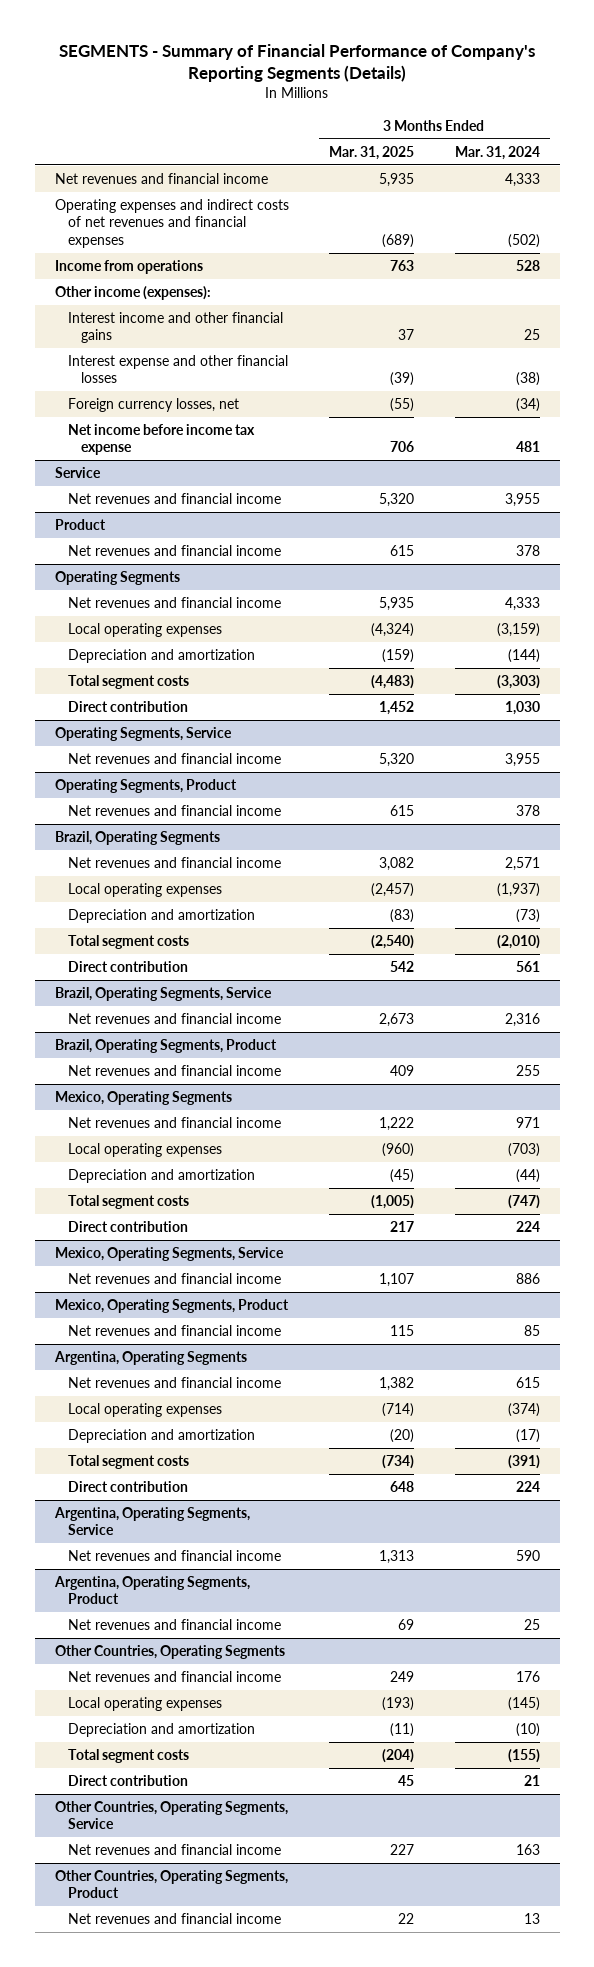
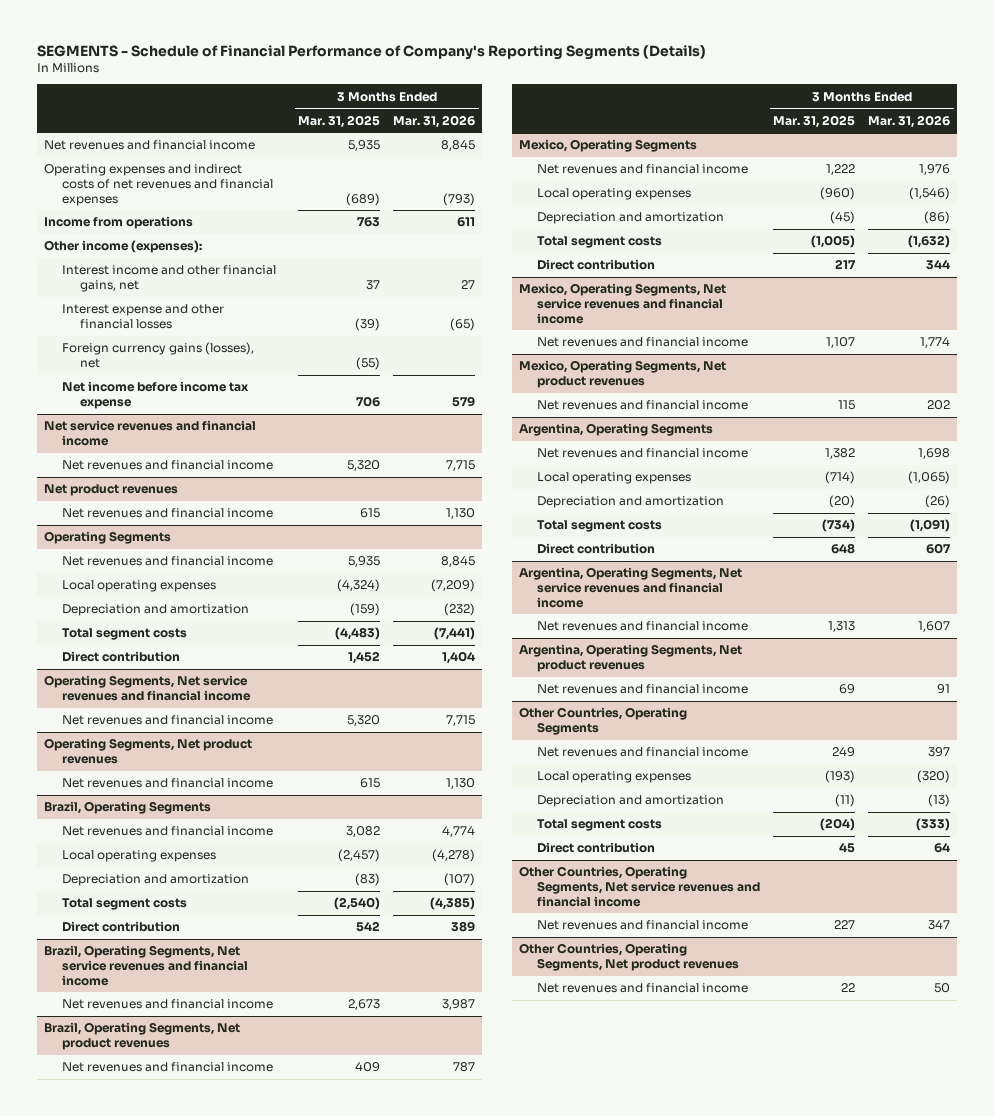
- SEGMENTS - Summary of Financial Performance of Company's Reporting Segments (Details)
+ SEGMENTS - Schedule of Financial Performance of Company's Reporting Segments (Details)
- | 3 Months Ended Mar. 31, 2025 | 3 Months Ended Mar. 31, 2024
+ | 3 Months Ended Mar. 31, 2025 | 3 Months Ended Mar. 31, 2026
- Interest income and other financial gains | 37 | 25
+ Interest income and other financial gains, net | 37 | 27
- Foreign currency losses, net | (55) | (34)
+ Foreign currency gains (losses), net | (55) |
- Service
+ Net service revenues and financial income
- Product
+ Net product revenues
- Operating Segments, Service
+ Operating Segments, Net service revenues and financial income
- Operating Segments, Product
+ Operating Segments, Net product revenues
- Brazil, Operating Segments, Service
+ Brazil, Operating Segments, Net service revenues and financial income
- Brazil, Operating Segments, Product
+ Brazil, Operating Segments, Net product revenues
- Mexico, Operating Segments, Service
+ Mexico, Operating Segments, Net service revenues and financial income
- Mexico, Operating Segments, Product
+ Mexico, Operating Segments, Net product revenues
- Argentina, Operating Segments, Service
+ Argentina, Operating Segments, Net service revenues and financial income
- Argentina, Operating Segments, Product
+ Argentina, Operating Segments, Net product revenues
- Other Countries, Operating Segments, Service
+ Other Countries, Operating Segments, Net service revenues and financial income
- Other Countries, Operating Segments, Product
+ Other Countries, Operating Segments, Net product revenues

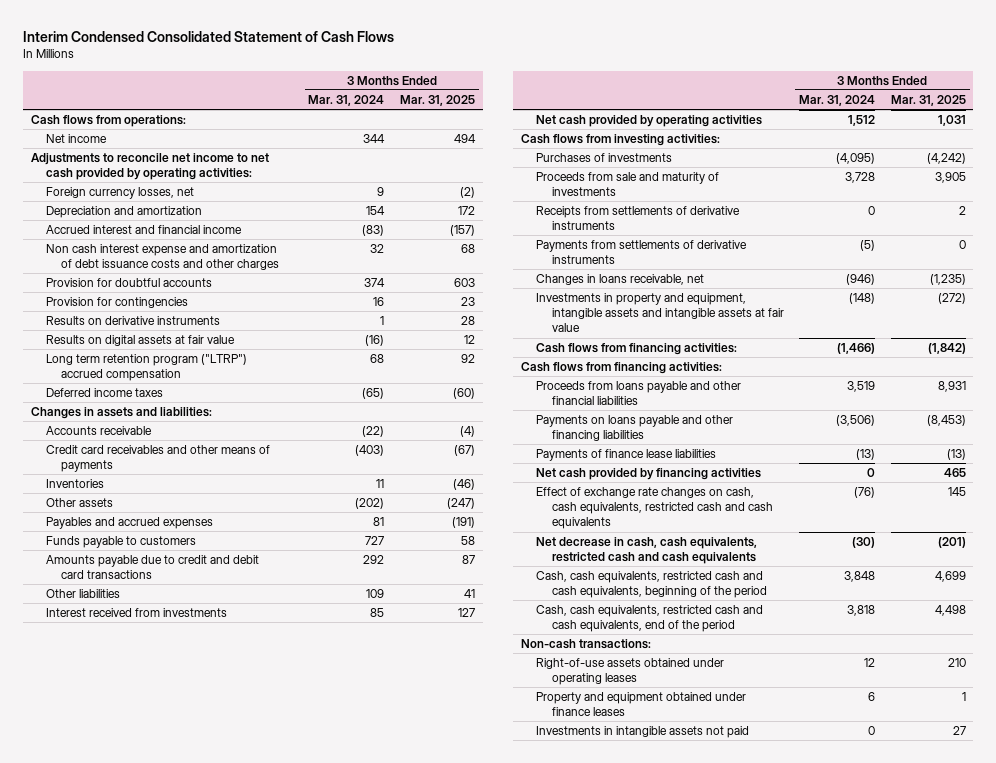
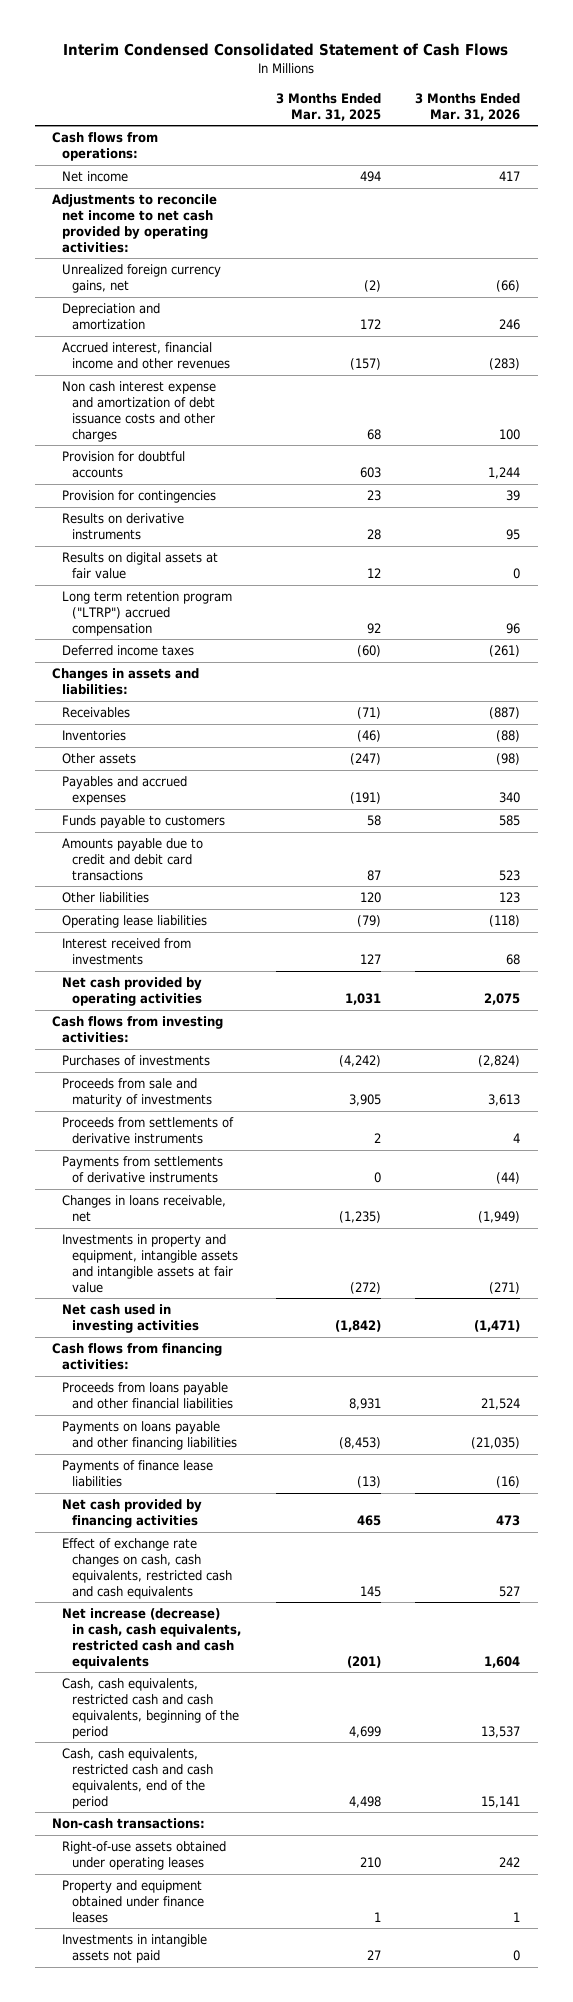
- | 3 Months Ended Mar. 31, 2024 | 3 Months Ended Mar. 31, 2025
+ | 3 Months Ended Mar. 31, 2025 | 3 Months Ended Mar. 31, 2026
- Foreign currency losses, net | 9 | (2)
+ Unrealized foreign currency gains, net | (2) | (66)
- Accrued interest and financial income | (83) | (157)
+ Accrued interest, financial income and other revenues | (157) | (283)
- Accounts receivable | (22) | (4)
- Credit card receivables and other means of payments | (403) | (67)
+ Receivables | (71) | (887)
- Other liabilities | 109 | 41
+ Other liabilities | 120 | 123
+ Operating lease liabilities | (79) | (118)
- Receipts from settlements of derivative instruments | 0 | 2
+ Proceeds from settlements of derivative instruments | 2 | 4
- Cash flows from financing activities: | (1,466) | (1,842)
+ Net cash used in investing activities | (1,842) | (1,471)
- Net decrease in cash, cash equivalents, restricted cash and cash equivalents | (30) | (201)
+ Net increase (decrease) in cash, cash equivalents, restricted cash and cash equivalents | (201) | 1,604

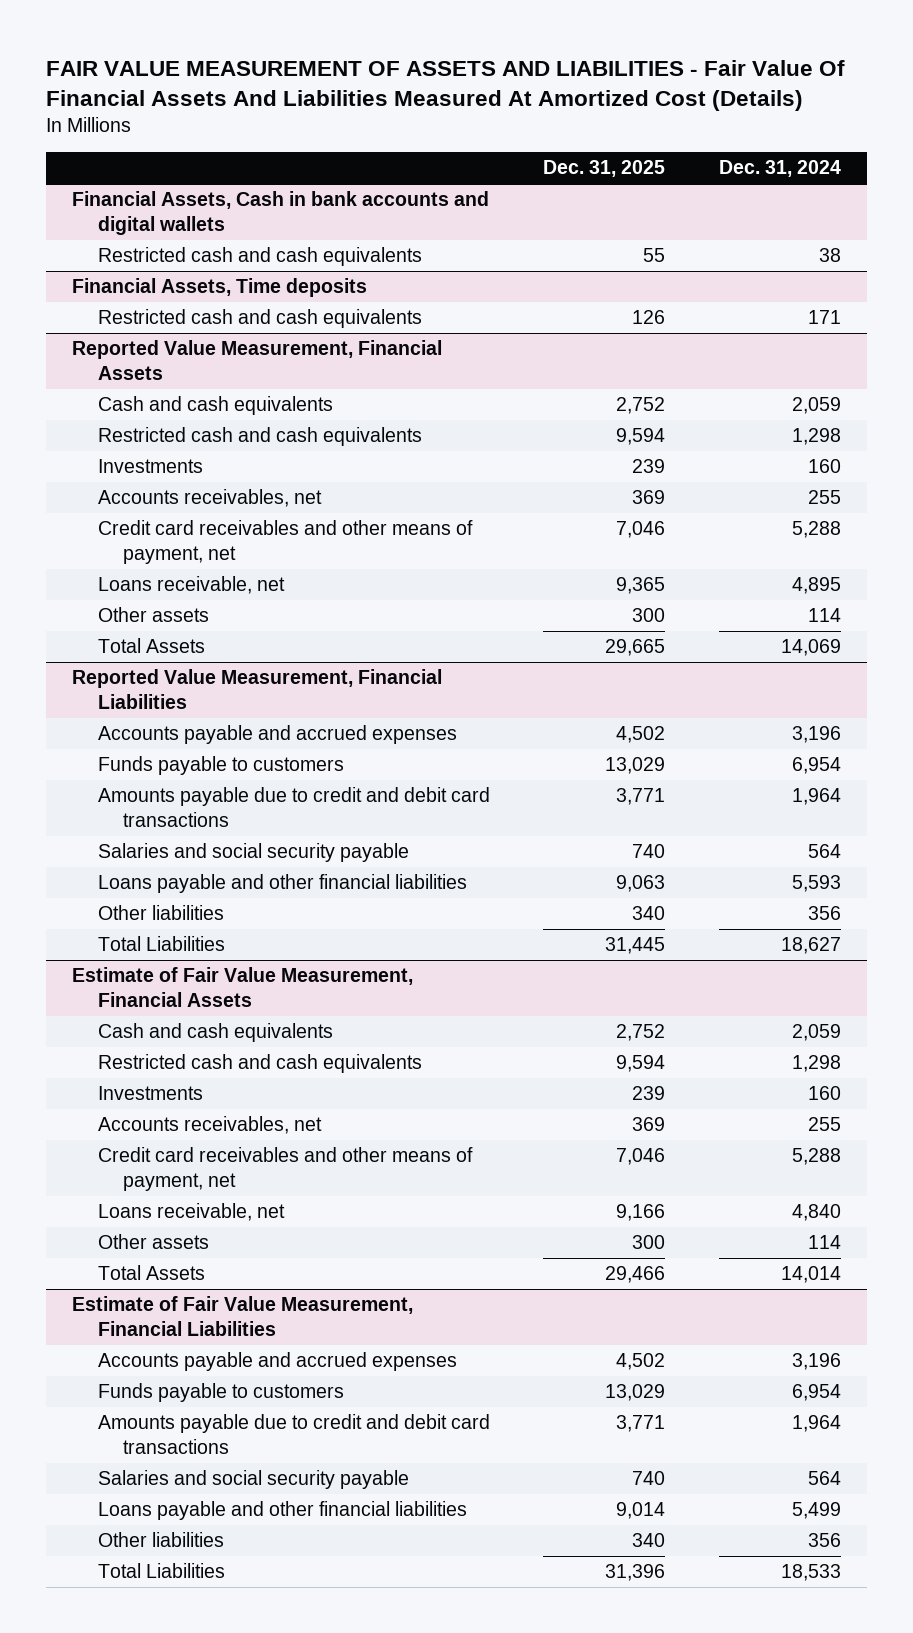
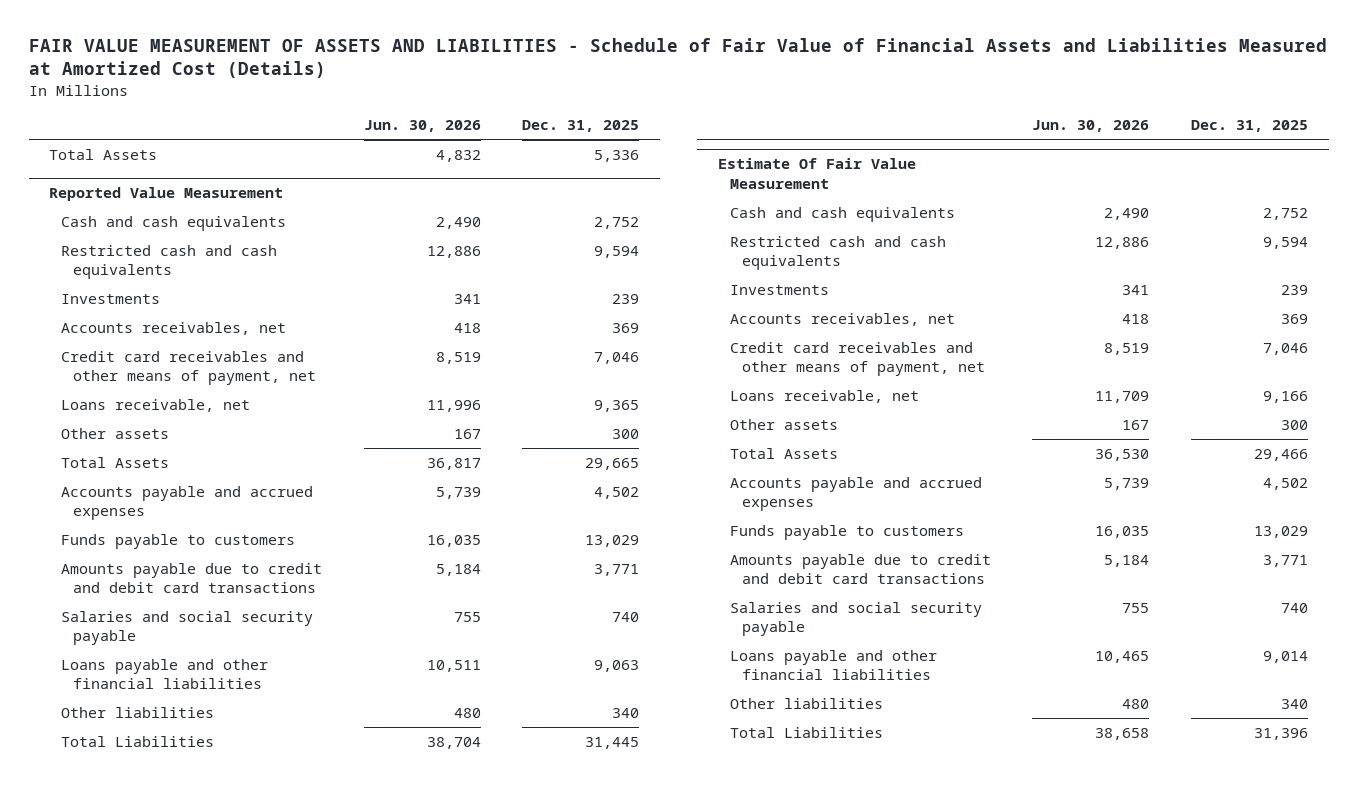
- FAIR VALUE MEASUREMENT OF ASSETS AND LIABILITIES - Fair Value Of Financial Assets And Liabilities Measured At Amortized Cost (Details)
+ FAIR VALUE MEASUREMENT OF ASSETS AND LIABILITIES - Schedule of Fair Value of Financial Assets and Liabilities Measured at Amortized Cost (Details)
- | Dec. 31, 2025 | Dec. 31, 2024
+ | Jun. 30, 2026 | Dec. 31, 2025
- Financial Assets, Cash in bank accounts and digital wallets
- Restricted cash and cash equivalents | 55 | 38
- Financial Assets, Time deposits
- Restricted cash and cash equivalents | 126 | 171
- Reported Value Measurement, Financial Assets
+ Total Assets | 4,832 | 5,336
+ Reported Value Measurement
- Reported Value Measurement, Financial Liabilities
- Estimate of Fair Value Measurement, Financial Assets
+ Estimate Of Fair Value Measurement
- Estimate of Fair Value Measurement, Financial Liabilities

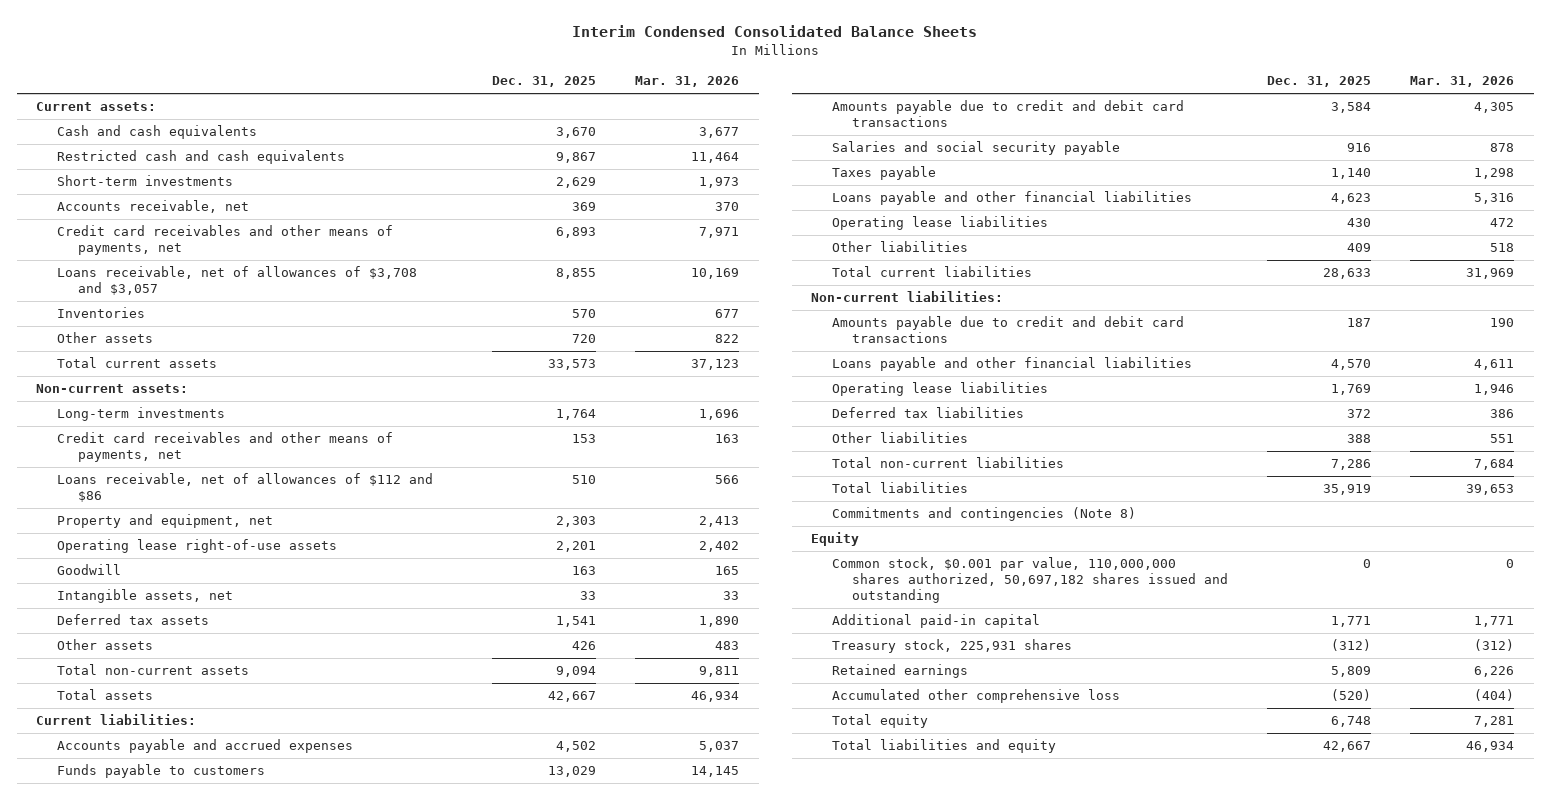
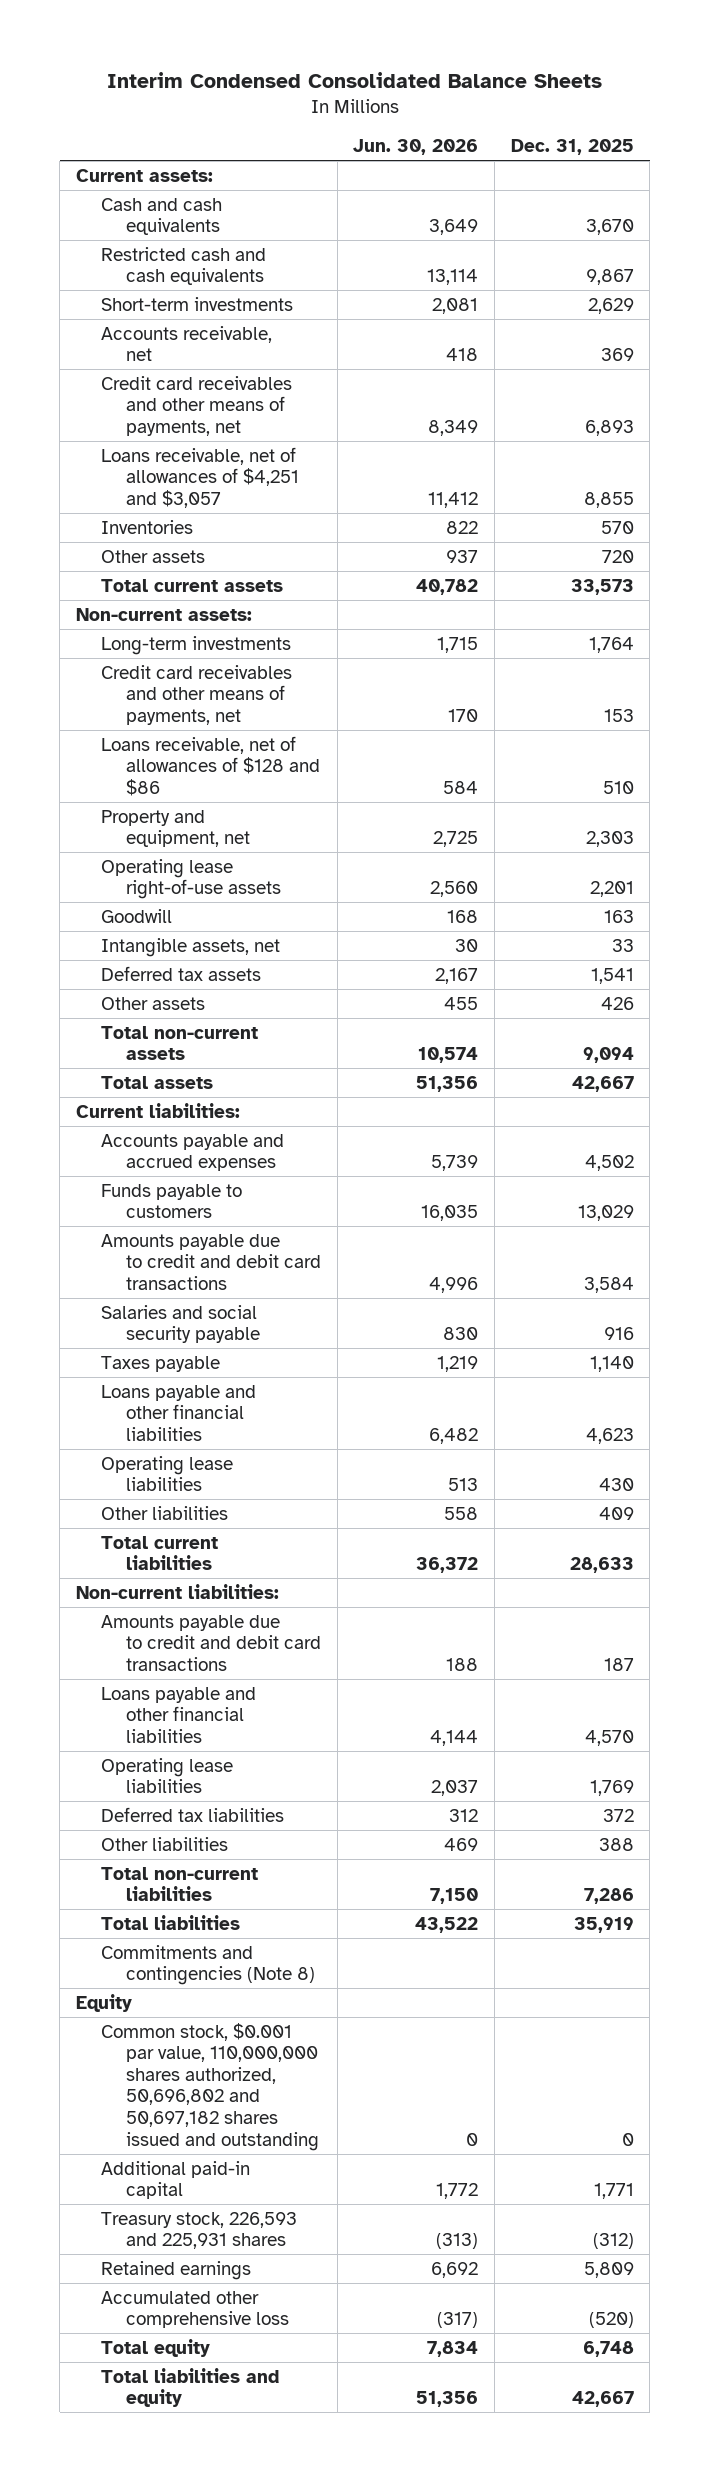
- | Dec. 31, 2025 | Mar. 31, 2026
+ | Jun. 30, 2026 | Dec. 31, 2025
- Loans receivable, net of allowances of $3,708 and $3,057 | 8,855 | 10,169
+ Loans receivable, net of allowances of $4,251 and $3,057 | 11,412 | 8,855
- Loans receivable, net of allowances of $112 and $86 | 510 | 566
+ Loans receivable, net of allowances of $128 and $86 | 584 | 510
- Common stock, $0.001 par value, 110,000,000 shares authorized, 50,697,182 shares issued and outstanding | 0 | 0
+ Common stock, $0.001 par value, 110,000,000 shares authorized, 50,696,802 and 50,697,182 shares issued and outstanding | 0 | 0
- Treasury stock, 225,931 shares | (312) | (312)
+ Treasury stock, 226,593 and 225,931 shares | (313) | (312)

